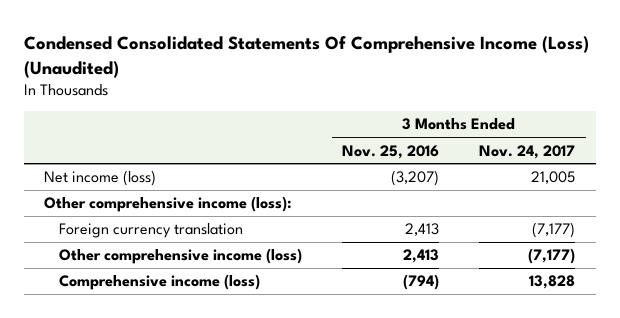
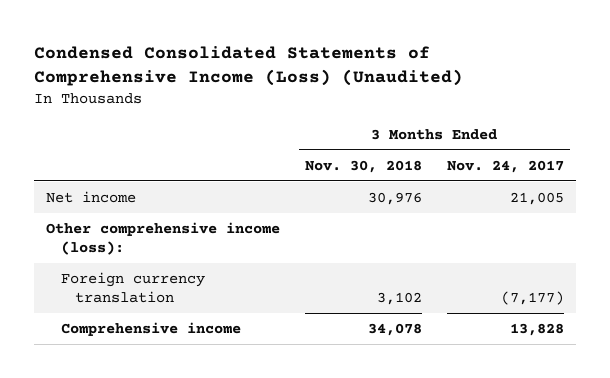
- Condensed Consolidated Statements Of Comprehensive Income (Loss) (Unaudited)
+ Condensed Consolidated Statements of Comprehensive Income (Loss) (Unaudited)
- | 3 Months Ended Nov. 25, 2016 | 3 Months Ended Nov. 24, 2017
+ | 3 Months Ended Nov. 30, 2018 | 3 Months Ended Nov. 24, 2017
- Net income (loss) | (3,207) | 21,005
+ Net income | 30,976 | 21,005
- Other comprehensive income (loss) | 2,413 | (7,177)
- Comprehensive income (loss) | (794) | 13,828
+ Comprehensive income | 34,078 | 13,828

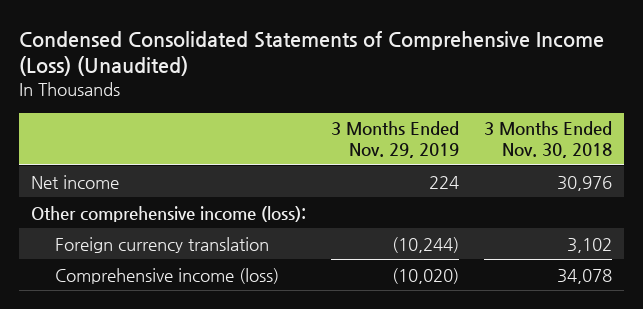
- | 3 Months Ended Nov. 30, 2018 | 3 Months Ended Nov. 24, 2017
+ | 3 Months Ended Nov. 29, 2019 | 3 Months Ended Nov. 30, 2018
- Comprehensive income | 34,078 | 13,828
+ Comprehensive income (loss) | (10,020) | 34,078

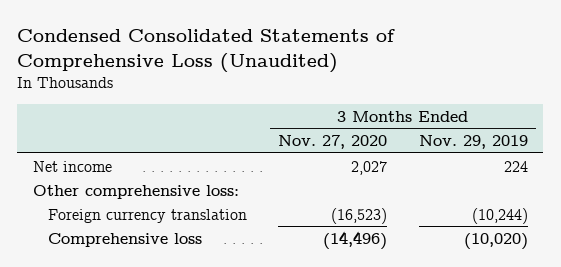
- Condensed Consolidated Statements of Comprehensive Income (Loss) (Unaudited)
+ Condensed Consolidated Statements of Comprehensive Loss (Unaudited)
- | 3 Months Ended Nov. 29, 2019 | 3 Months Ended Nov. 30, 2018
+ | 3 Months Ended Nov. 27, 2020 | 3 Months Ended Nov. 29, 2019
- Other comprehensive income (loss):
+ Other comprehensive loss:
- Comprehensive income (loss) | (10,020) | 34,078
+ Comprehensive loss | (14,496) | (10,020)

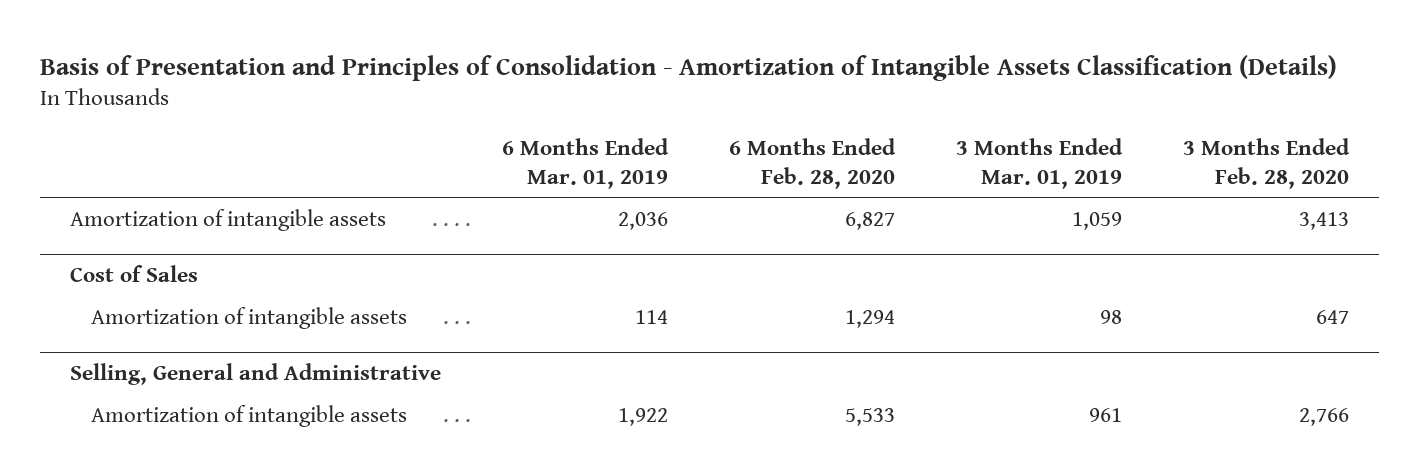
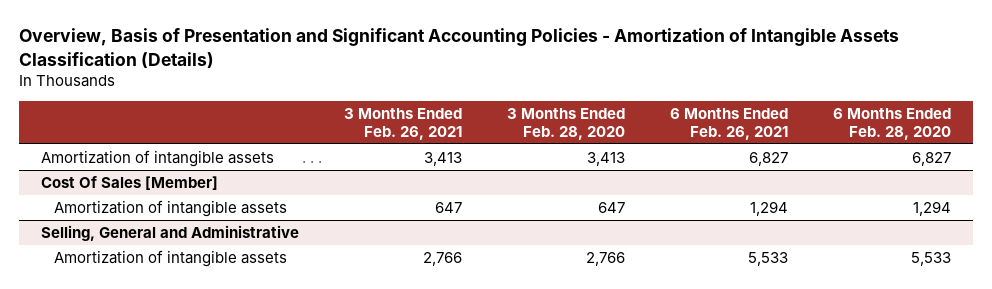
- Basis of Presentation and Principles of Consolidation - Amortization of Intangible Assets Classification (Details)
+ Overview, Basis of Presentation and Significant Accounting Policies - Amortization of Intangible Assets Classification (Details)
- | 6 Months Ended Mar. 01, 2019 | 6 Months Ended Feb. 28, 2020 | 3 Months Ended Mar. 01, 2019 | 3 Months Ended Feb. 28, 2020
+ | 3 Months Ended Feb. 26, 2021 | 3 Months Ended Feb. 28, 2020 | 6 Months Ended Feb. 26, 2021 | 6 Months Ended Feb. 28, 2020
- Cost of Sales
+ Cost Of Sales [Member]

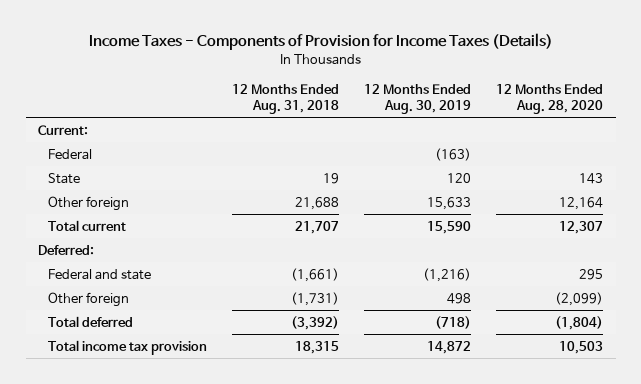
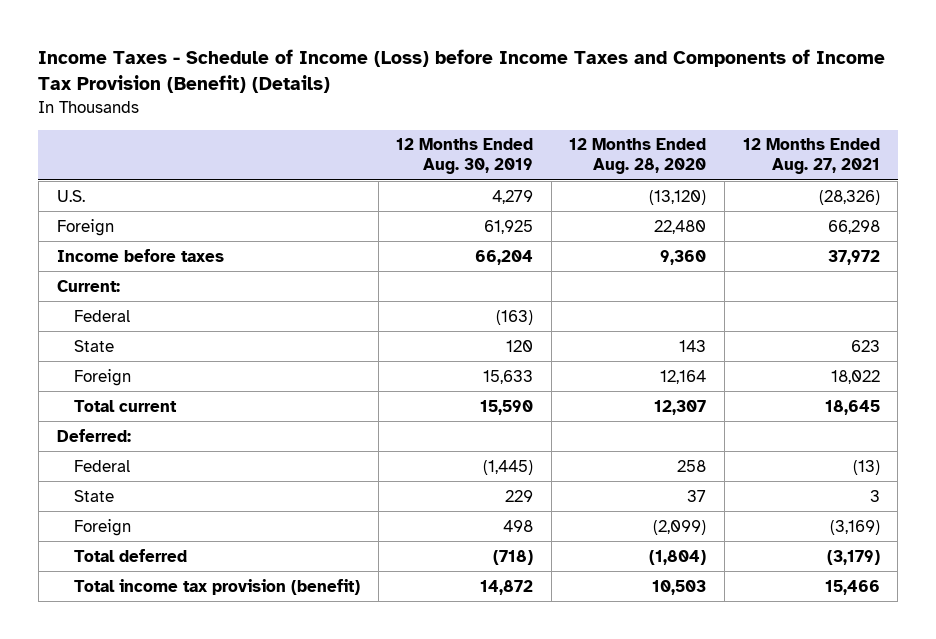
- Income Taxes - Components of Provision for Income Taxes (Details)
+ Income Taxes - Schedule of Income (Loss) before Income Taxes and Components of Income Tax Provision (Benefit) (Details)
- | 12 Months Ended Aug. 31, 2018 | 12 Months Ended Aug. 30, 2019 | 12 Months Ended Aug. 28, 2020
+ | 12 Months Ended Aug. 30, 2019 | 12 Months Ended Aug. 28, 2020 | 12 Months Ended Aug. 27, 2021
+ U.S. | 4,279 | (13,120) | (28,326)
+ Foreign | 61,925 | 22,480 | 66,298
+ Income before taxes | 66,204 | 9,360 | 37,972
- Other foreign | 21,688 | 15,633 | 12,164
+ Foreign | 15,633 | 12,164 | 18,022
- Federal and state | (1,661) | (1,216) | 295
- Other foreign | (1,731) | 498 | (2,099)
+ Federal | (1,445) | 258 | (13)
+ State | 229 | 37 | 3
+ Foreign | 498 | (2,099) | (3,169)
- Total income tax provision | 18,315 | 14,872 | 10,503
+ Total income tax provision (benefit) | 14,872 | 10,503 | 15,466

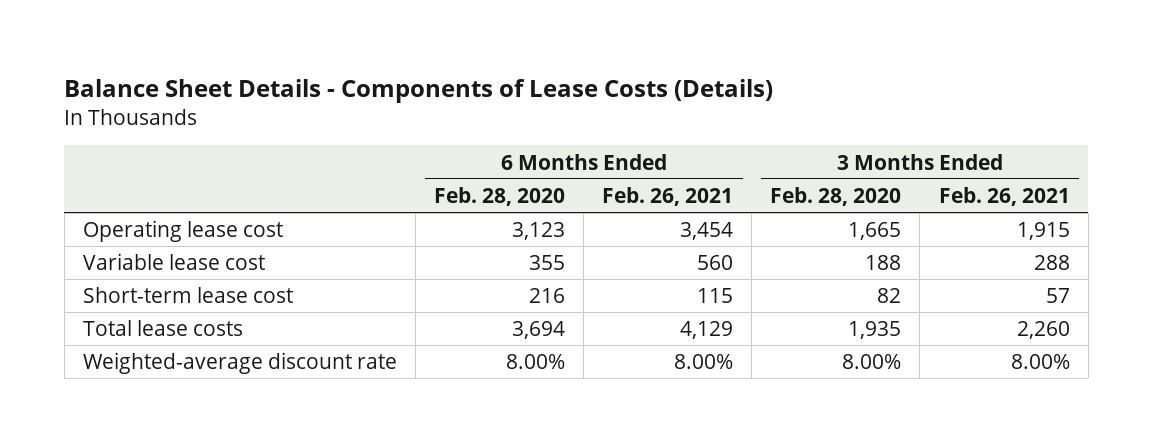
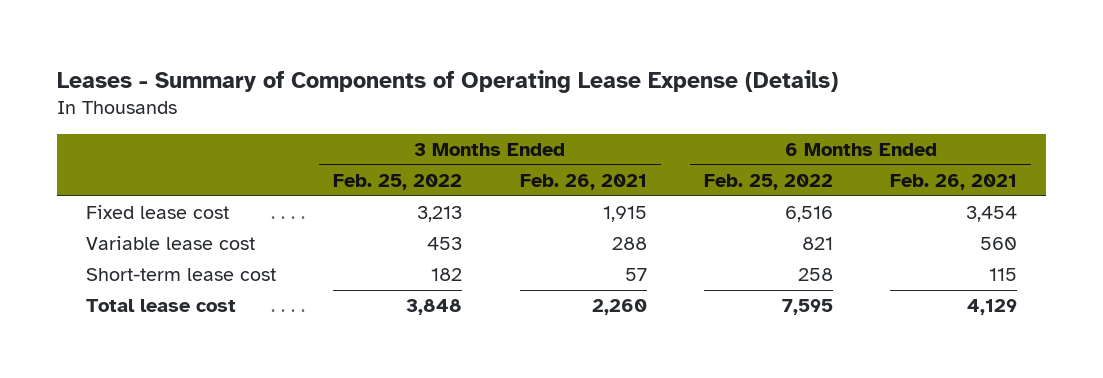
- Balance Sheet Details - Components of Lease Costs (Details)
+ Leases - Summary of Components of Operating Lease Expense (Details)
- | 6 Months Ended Feb. 28, 2020 | 6 Months Ended Feb. 26, 2021 | 3 Months Ended Feb. 28, 2020 | 3 Months Ended Feb. 26, 2021
+ | 3 Months Ended Feb. 25, 2022 | 3 Months Ended Feb. 26, 2021 | 6 Months Ended Feb. 25, 2022 | 6 Months Ended Feb. 26, 2021
- Operating lease cost | 3,123 | 3,454 | 1,665 | 1,915
+ Fixed lease cost | 3,213 | 1,915 | 6,516 | 3,454
- Total lease costs | 3,694 | 4,129 | 1,935 | 2,260
- Weighted-average discount rate | 8.00% | 8.00% | 8.00% | 8.00%
+ Total lease cost | 3,848 | 2,260 | 7,595 | 4,129

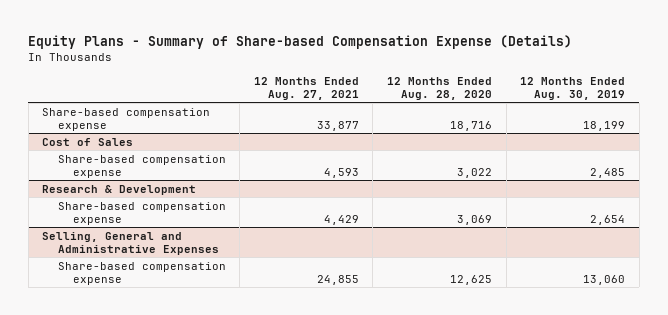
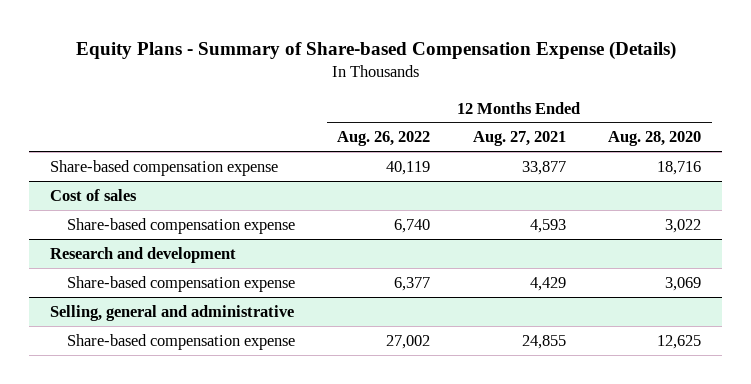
- | 12 Months Ended Aug. 27, 2021 | 12 Months Ended Aug. 28, 2020 | 12 Months Ended Aug. 30, 2019
+ | 12 Months Ended Aug. 26, 2022 | 12 Months Ended Aug. 27, 2021 | 12 Months Ended Aug. 28, 2020
- Cost of Sales
+ Cost of sales
- Research & Development
+ Research and development
- Selling, General and Administrative Expenses
+ Selling, general and administrative

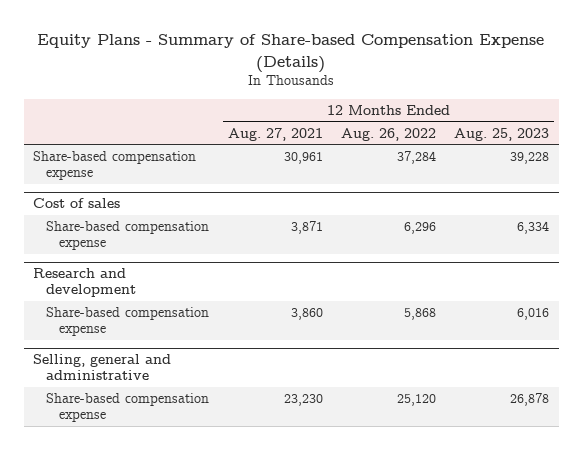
- | 12 Months Ended Aug. 26, 2022 | 12 Months Ended Aug. 27, 2021 | 12 Months Ended Aug. 28, 2020
+ | 12 Months Ended Aug. 27, 2021 | 12 Months Ended Aug. 26, 2022 | 12 Months Ended Aug. 25, 2023
- Share-based compensation expense | 40,119 | 33,877 | 18,716
+ Share-based compensation expense | 30,961 | 37,284 | 39,228
@ Cost of sales
- Share-based compensation expense | 6,740 | 4,593 | 3,022
+ Share-based compensation expense | 3,871 | 6,296 | 6,334
@ Research and development
- Share-based compensation expense | 6,377 | 4,429 | 3,069
+ Share-based compensation expense | 3,860 | 5,868 | 6,016
@ Selling, general and administrative
- Share-based compensation expense | 27,002 | 24,855 | 12,625
+ Share-based compensation expense | 23,230 | 25,120 | 26,878

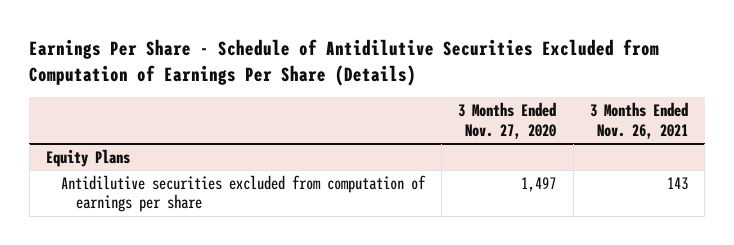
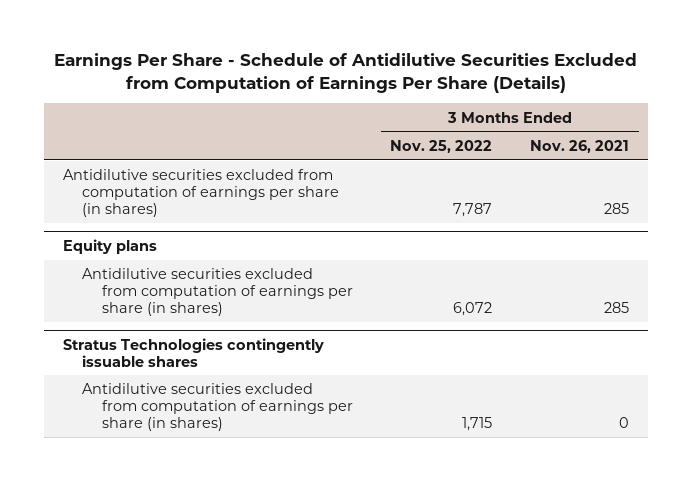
- | 3 Months Ended Nov. 27, 2020 | 3 Months Ended Nov. 26, 2021
+ | 3 Months Ended Nov. 25, 2022 | 3 Months Ended Nov. 26, 2021
- Equity Plans
- Antidilutive securities excluded from computation of earnings per share | 1,497 | 143
+ Antidilutive securities excluded from computation of earnings per share (in shares) | 7,787 | 285
+ Equity plans
+ Antidilutive securities excluded from computation of earnings per share (in shares) | 6,072 | 285
+ Stratus Technologies contingently issuable shares
+ Antidilutive securities excluded from computation of earnings per share (in shares) | 1,715 | 0

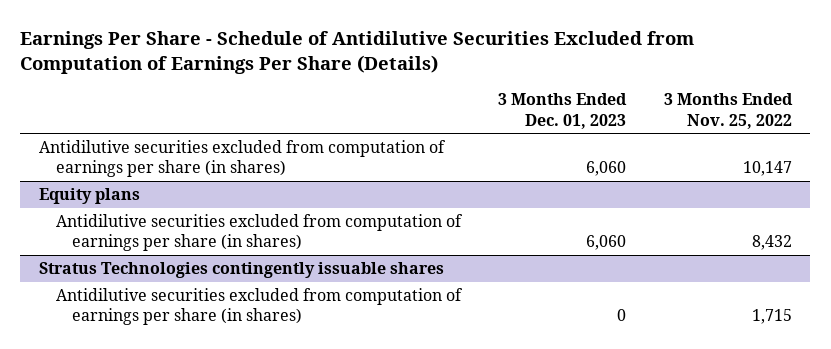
- | 3 Months Ended Nov. 25, 2022 | 3 Months Ended Nov. 26, 2021
+ | 3 Months Ended Dec. 01, 2023 | 3 Months Ended Nov. 25, 2022
- Antidilutive securities excluded from computation of earnings per share (in shares) | 7,787 | 285
+ Antidilutive securities excluded from computation of earnings per share (in shares) | 6,060 | 10,147
@ Equity plans
- Antidilutive securities excluded from computation of earnings per share (in shares) | 6,072 | 285
+ Antidilutive securities excluded from computation of earnings per share (in shares) | 6,060 | 8,432

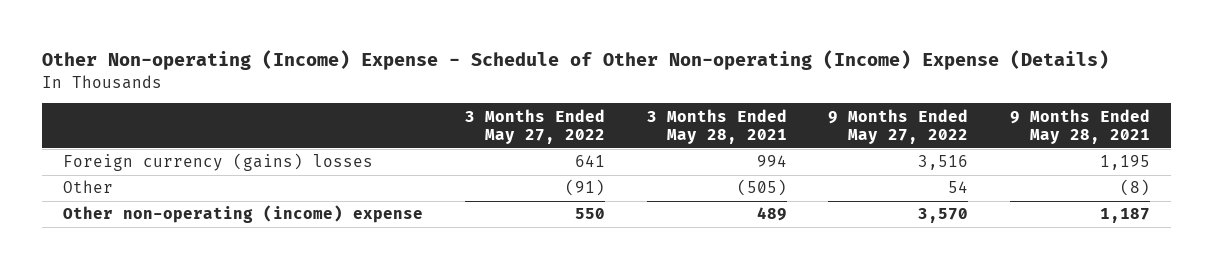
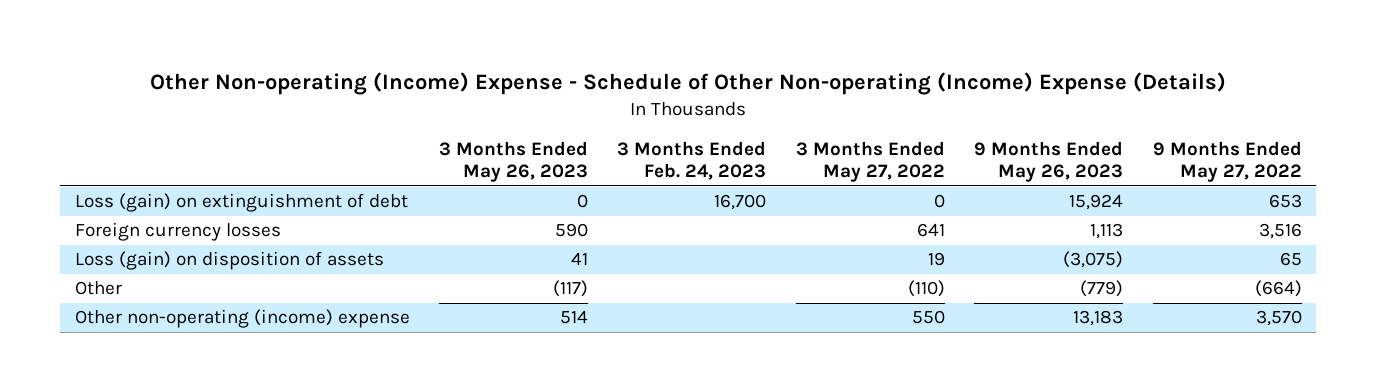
- | 3 Months Ended May 27, 2022 | 3 Months Ended May 28, 2021 | 9 Months Ended May 27, 2022 | 9 Months Ended May 28, 2021
+ | 3 Months Ended May 26, 2023 | 3 Months Ended Feb. 24, 2023 | 3 Months Ended May 27, 2022 | 9 Months Ended May 26, 2023 | 9 Months Ended May 27, 2022
- Foreign currency (gains) losses | 641 | 994 | 3,516 | 1,195
- Other | (91) | (505) | 54 | (8)
+ Loss (gain) on extinguishment of debt | 0 | 16,700 | 0 | 15,924 | 653
+ Foreign currency losses | 590 | | 641 | 1,113 | 3,516
+ Loss (gain) on disposition of assets | 41 | | 19 | (3,075) | 65
+ Other | (117) | | (110) | (779) | (664)

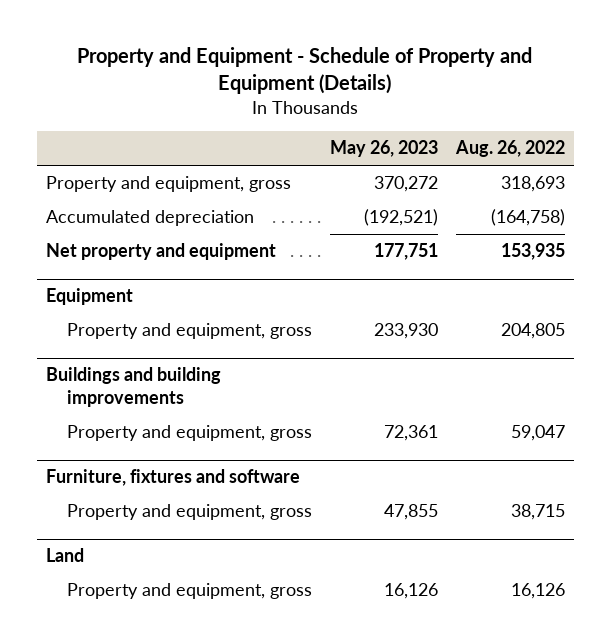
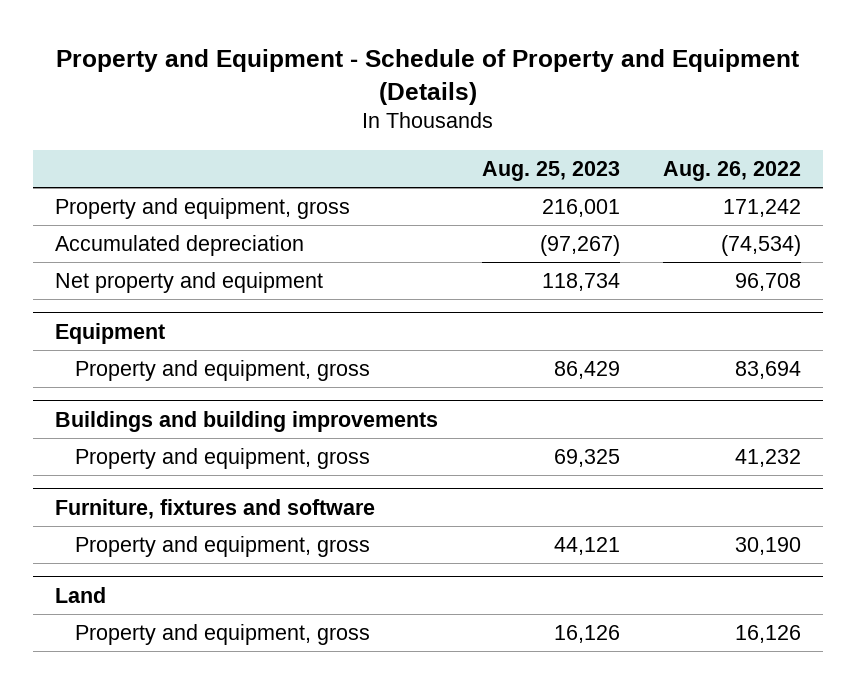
- | May 26, 2023 | Aug. 26, 2022
+ | Aug. 25, 2023 | Aug. 26, 2022
- Property and equipment, gross | 370,272 | 318,693
- Accumulated depreciation | (192,521) | (164,758)
- Net property and equipment | 177,751 | 153,935
+ Property and equipment, gross | 216,001 | 171,242
+ Accumulated depreciation | (97,267) | (74,534)
+ Net property and equipment | 118,734 | 96,708
@ Equipment
- Property and equipment, gross | 233,930 | 204,805
+ Property and equipment, gross | 86,429 | 83,694
@ Buildings and building improvements
- Property and equipment, gross | 72,361 | 59,047
+ Property and equipment, gross | 69,325 | 41,232
@ Furniture, fixtures and software
- Property and equipment, gross | 47,855 | 38,715
+ Property and equipment, gross | 44,121 | 30,190

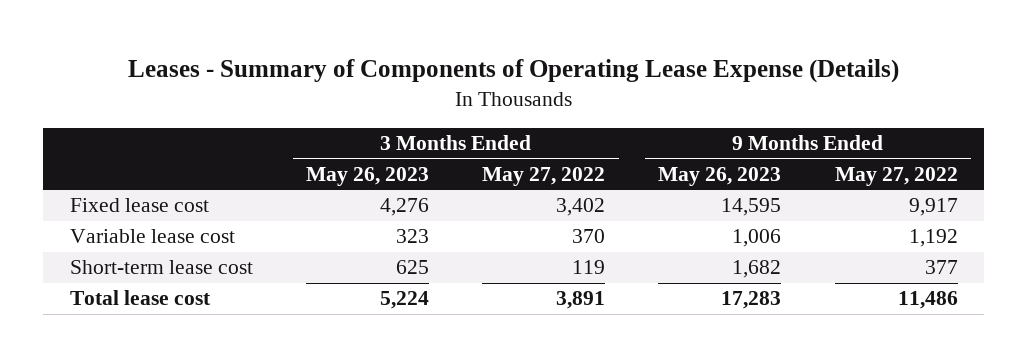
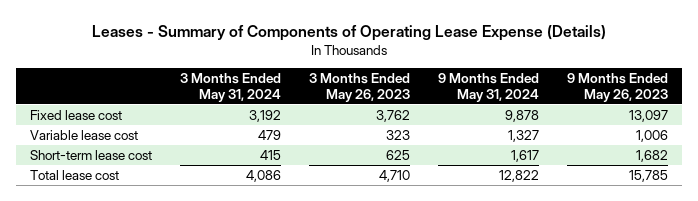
- | 3 Months Ended May 26, 2023 | 3 Months Ended May 27, 2022 | 9 Months Ended May 26, 2023 | 9 Months Ended May 27, 2022
+ | 3 Months Ended May 31, 2024 | 3 Months Ended May 26, 2023 | 9 Months Ended May 31, 2024 | 9 Months Ended May 26, 2023
- Fixed lease cost | 4,276 | 3,402 | 14,595 | 9,917
+ Fixed lease cost | 3,192 | 3,762 | 9,878 | 13,097
- Total lease cost | 5,224 | 3,891 | 17,283 | 11,486
+ Total lease cost | 4,086 | 4,710 | 12,822 | 15,785

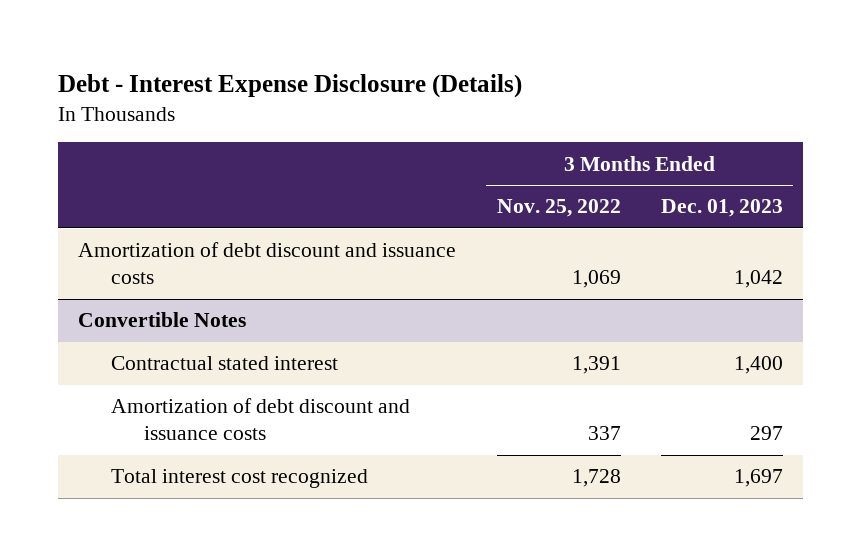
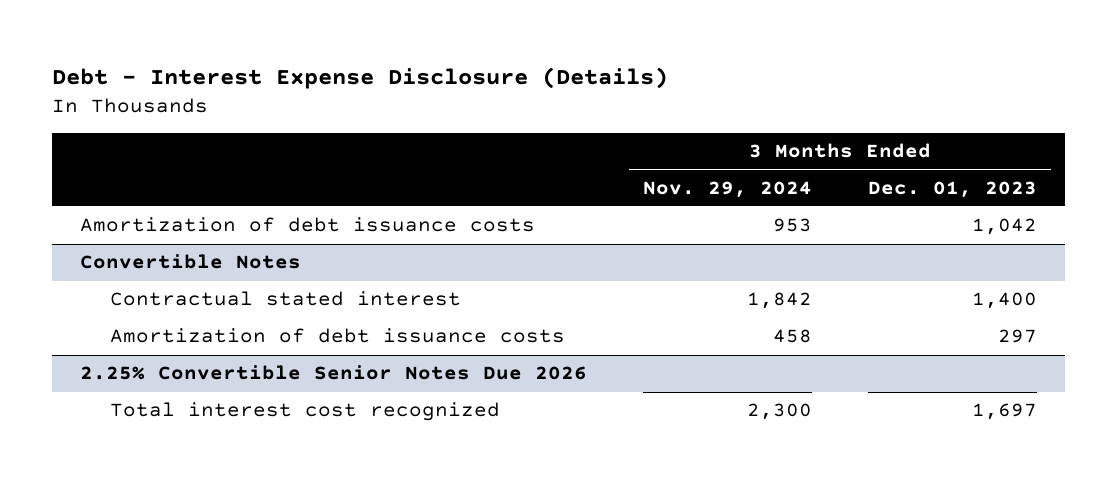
- | 3 Months Ended Nov. 25, 2022 | 3 Months Ended Dec. 01, 2023
+ | 3 Months Ended Nov. 29, 2024 | 3 Months Ended Dec. 01, 2023
- Amortization of debt discount and issuance costs | 1,069 | 1,042
+ Amortization of debt issuance costs | 953 | 1,042
@ Convertible Notes
- Amortization of debt discount and issuance costs | 337 | 297
+ Amortization of debt issuance costs | 458 | 297
+ 2.25% Convertible Senior Notes Due 2026

